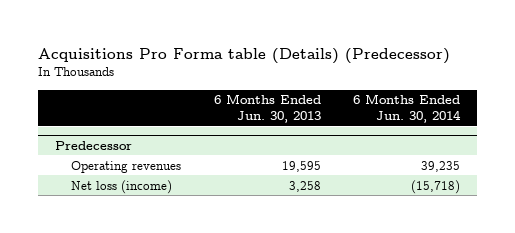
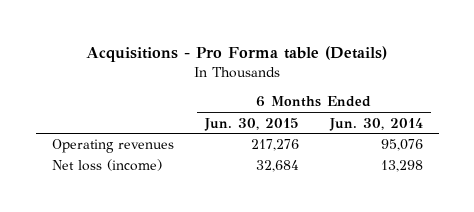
- Acquisitions Pro Forma table (Details) (Predecessor)
+ Acquisitions - Pro Forma table (Details)
- | 6 Months Ended Jun. 30, 2013 | 6 Months Ended Jun. 30, 2014
+ | 6 Months Ended Jun. 30, 2015 | 6 Months Ended Jun. 30, 2014
- Predecessor
- Operating revenues | 19,595 | 39,235
- Net loss (income) | 3,258 | (15,718)
+ Operating revenues | 217,276 | 95,076
+ Net loss (income) | 32,684 | 13,298

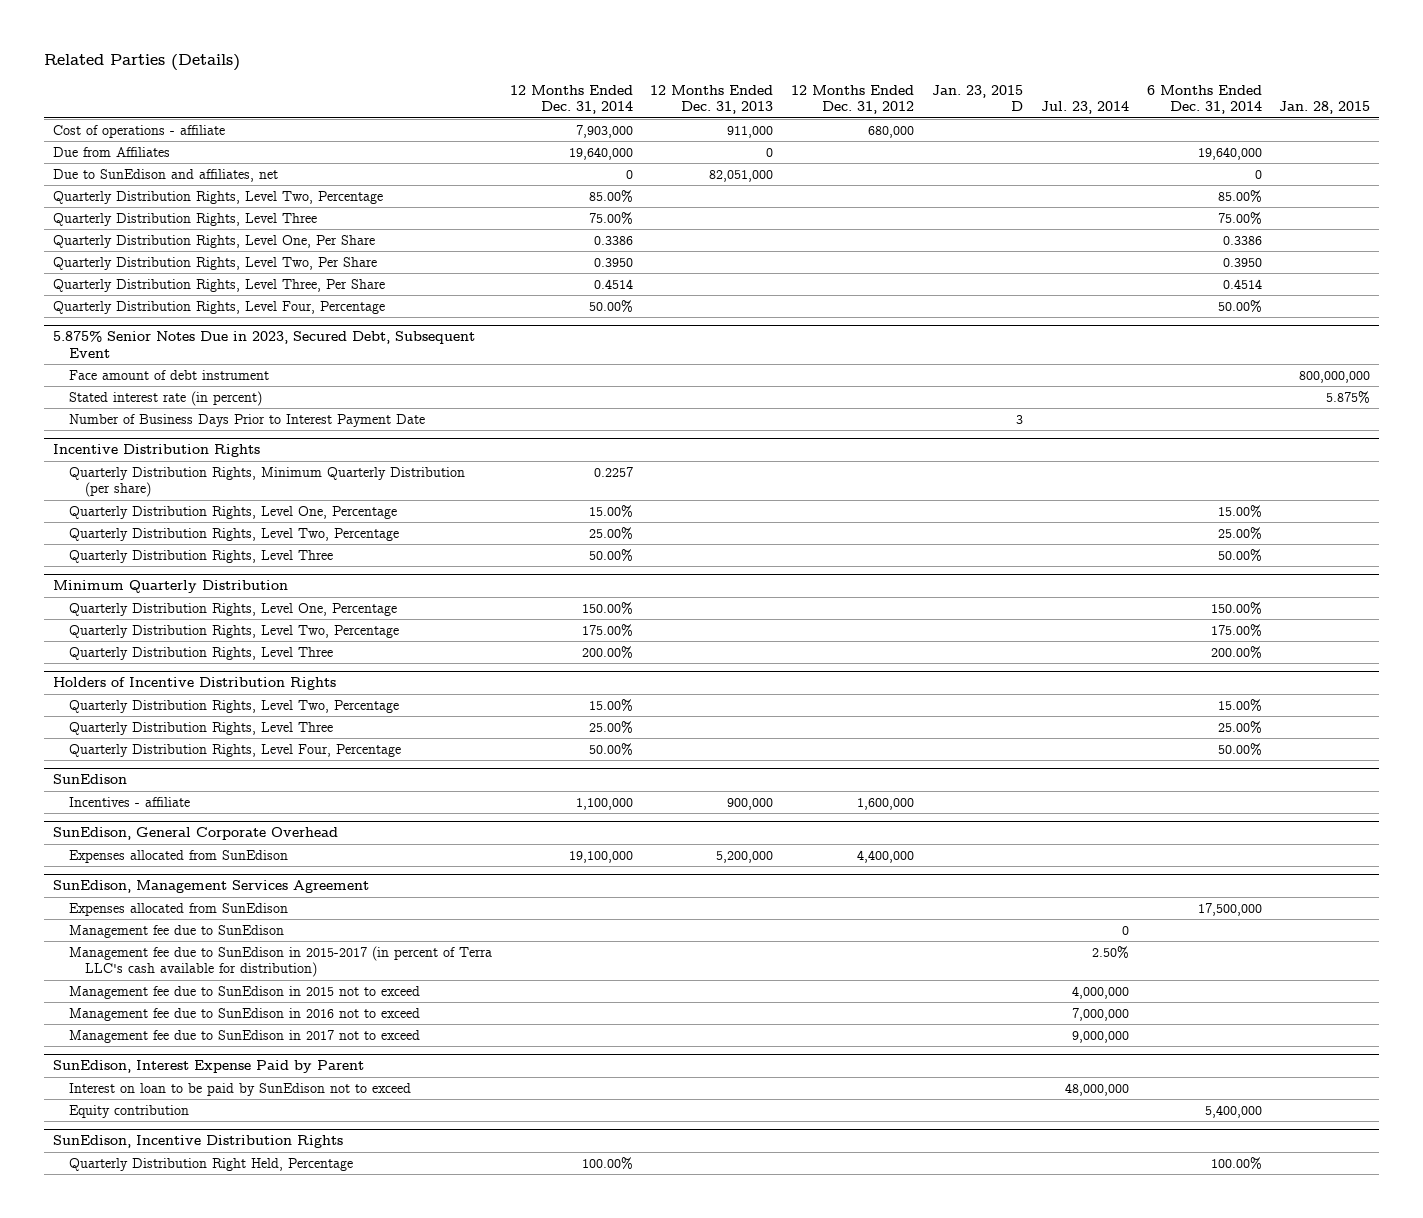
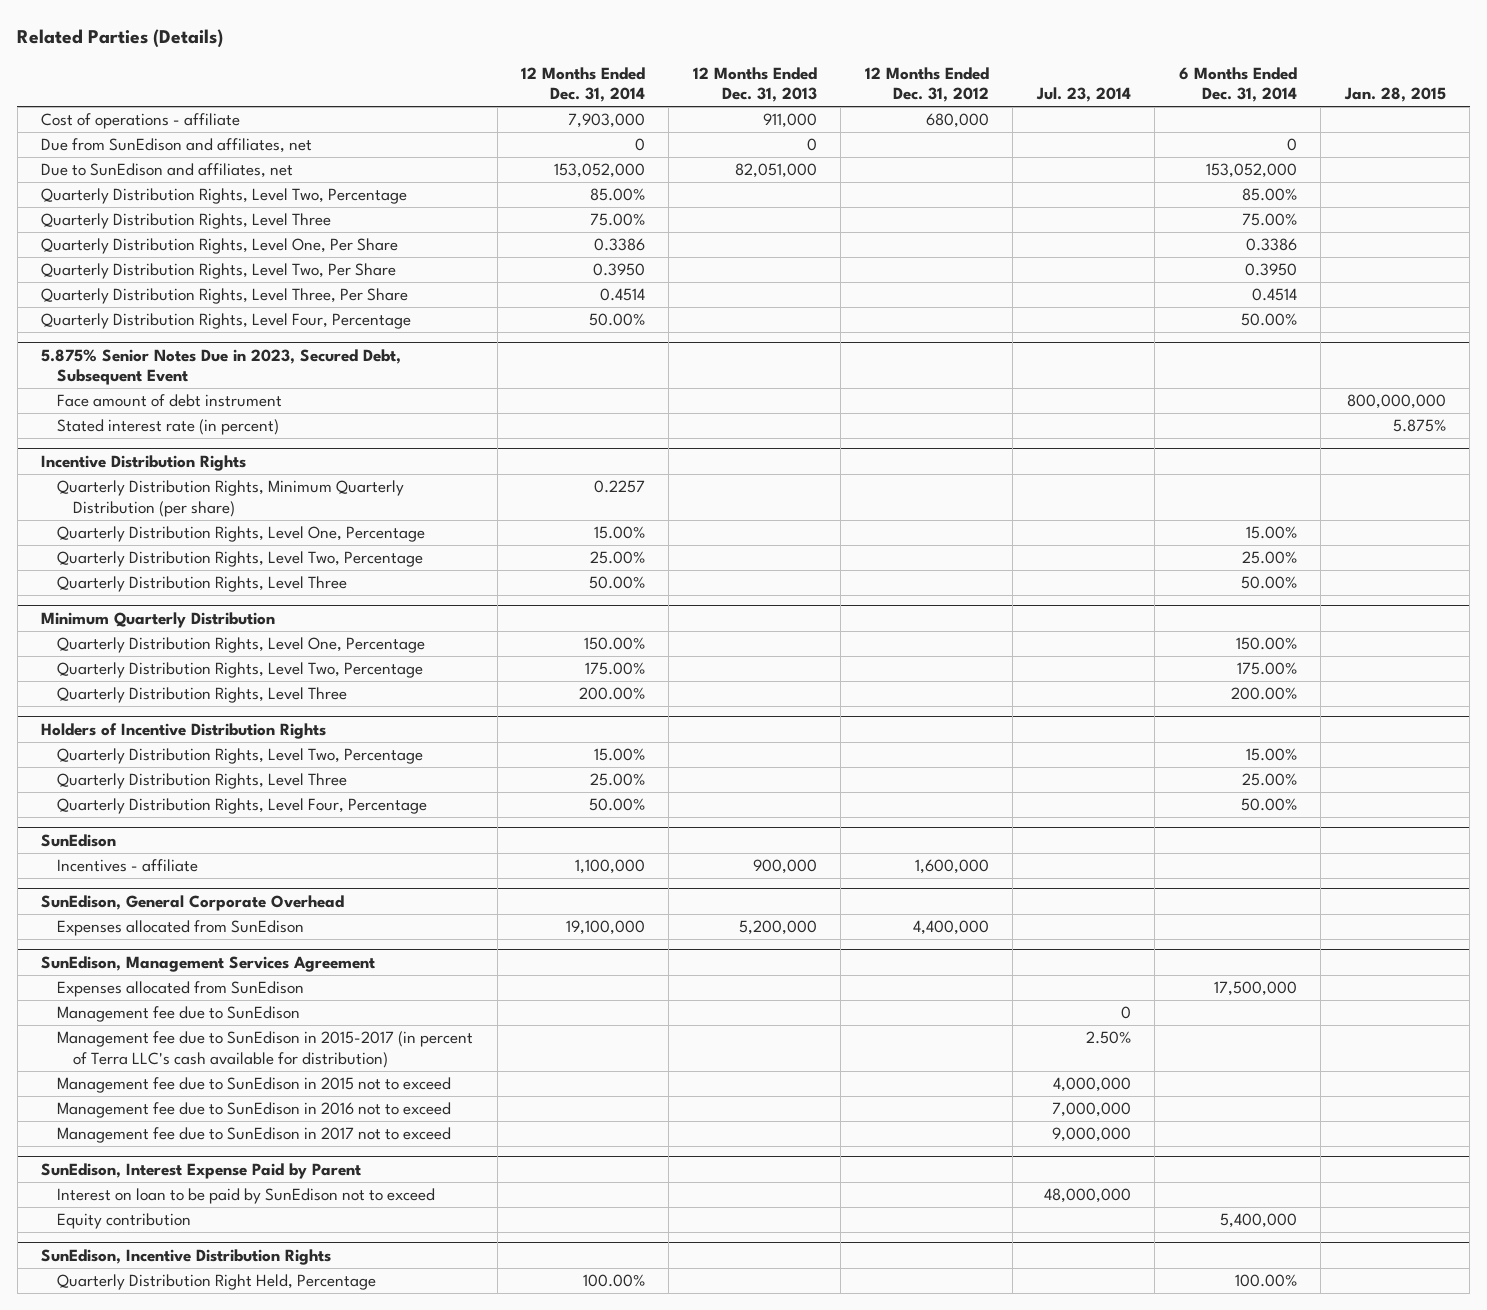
- | 12 Months Ended Dec. 31, 2014 | 12 Months Ended Dec. 31, 2013 | 12 Months Ended Dec. 31, 2012 | Jan. 23, 2015 D | Jul. 23, 2014 | 6 Months Ended Dec. 31, 2014 | Jan. 28, 2015
+ | 12 Months Ended Dec. 31, 2014 | 12 Months Ended Dec. 31, 2013 | 12 Months Ended Dec. 31, 2012 | Jul. 23, 2014 | 6 Months Ended Dec. 31, 2014 | Jan. 28, 2015
- Due from Affiliates | 19,640,000 | 0 | | | | 19,640,000 |
- Due to SunEdison and affiliates, net | 0 | 82,051,000 | | | | 0 |
+ Due from SunEdison and affiliates, net | 0 | 0 | | | 0 |
+ Due to SunEdison and affiliates, net | 153,052,000 | 82,051,000 | | | 153,052,000 |
@ 5.875% Senior Notes Due in 2023, Secured Debt, Subsequent Event
- Number of Business Days Prior to Interest Payment Date | | | | 3 | | |

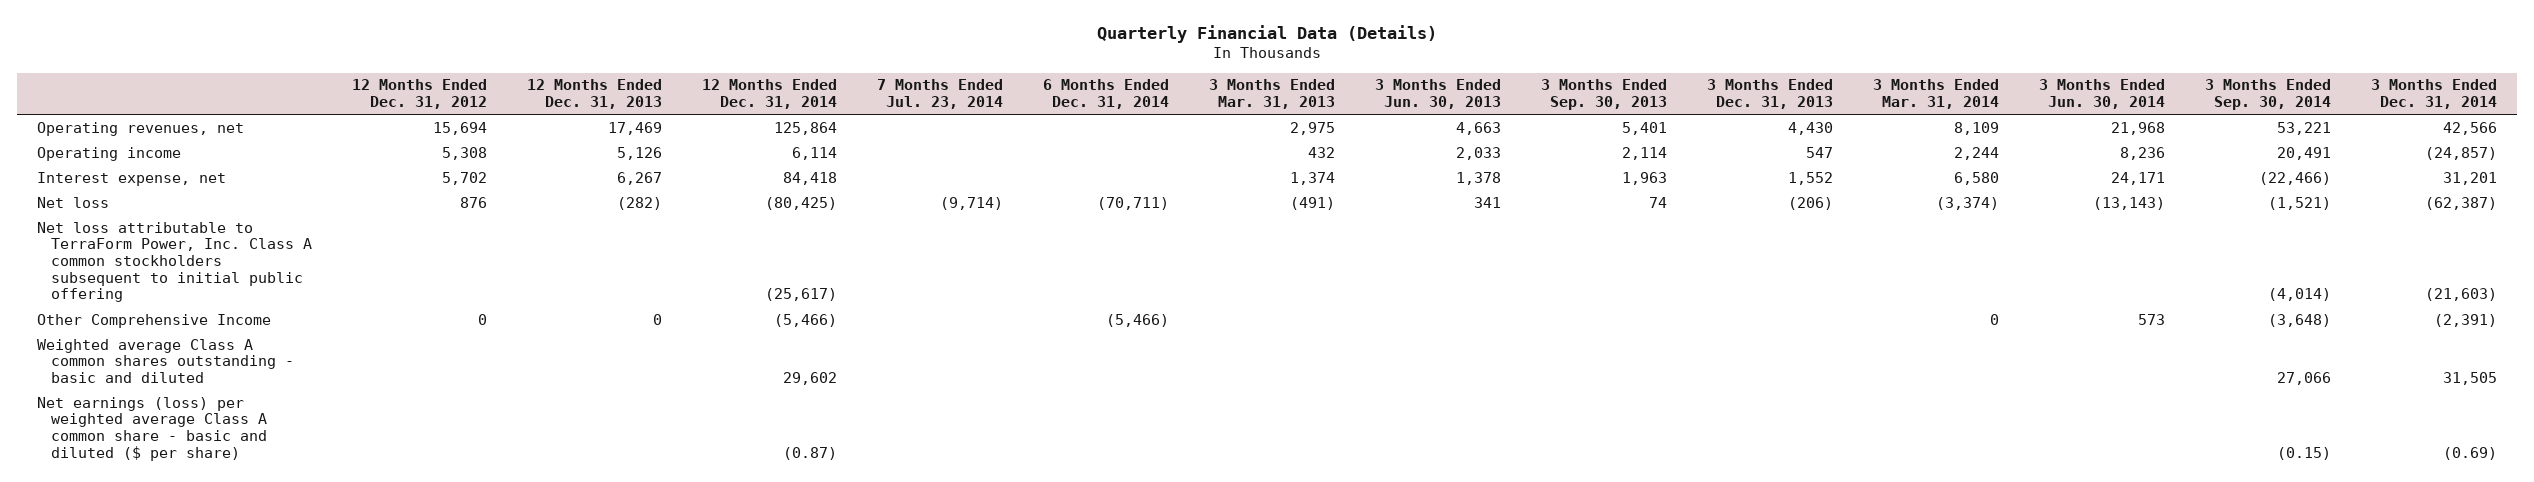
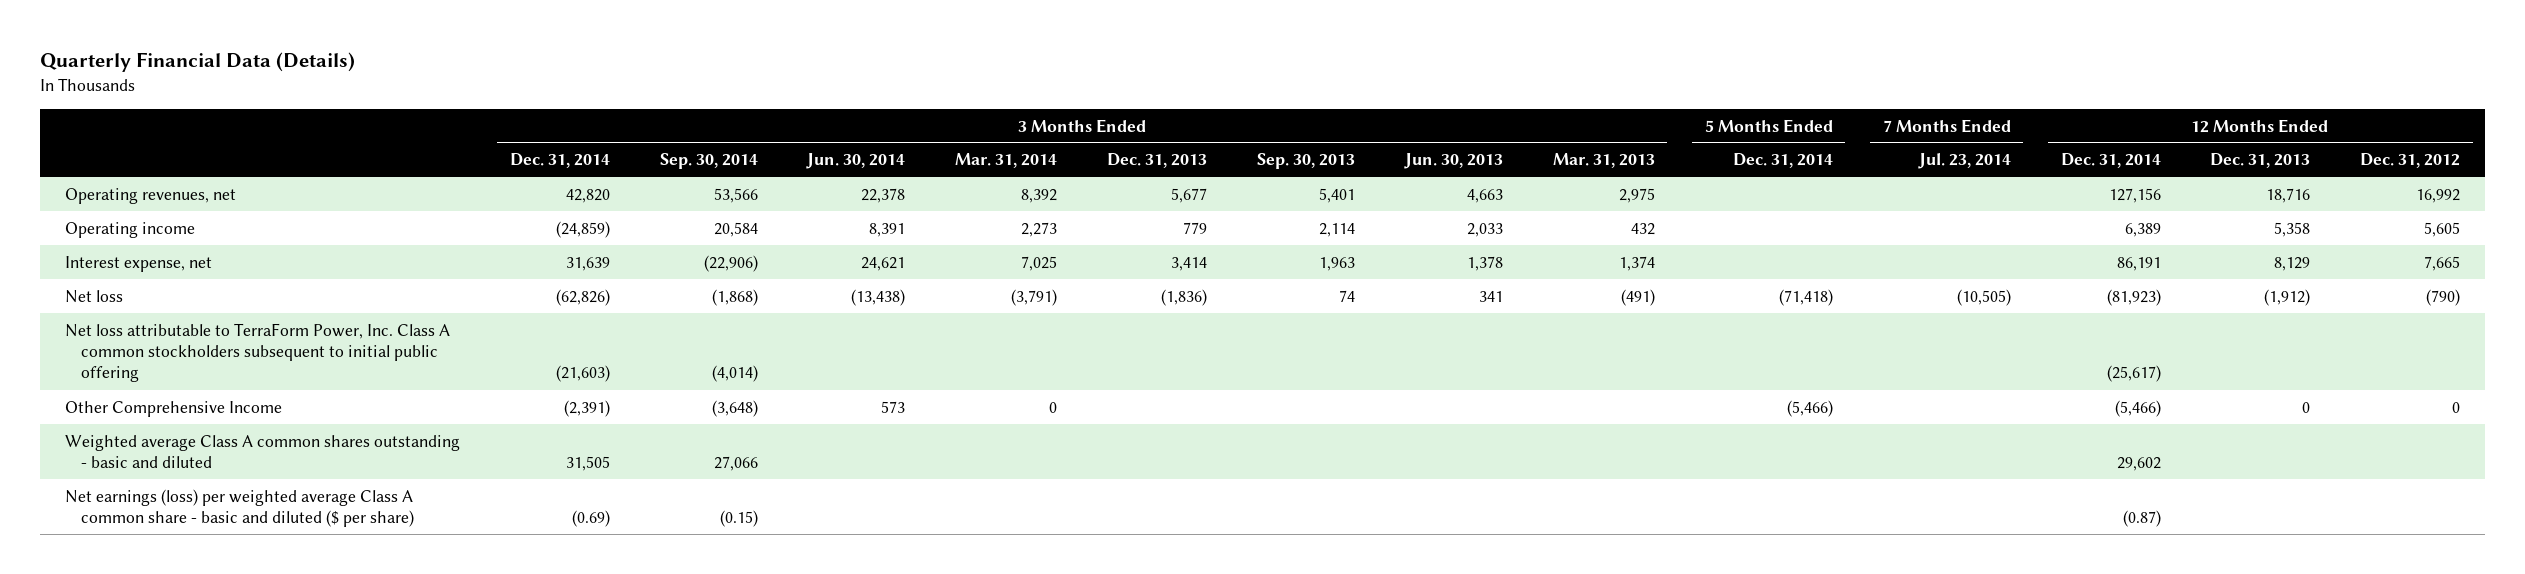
- | 12 Months Ended Dec. 31, 2012 | 12 Months Ended Dec. 31, 2013 | 12 Months Ended Dec. 31, 2014 | 7 Months Ended Jul. 23, 2014 | 6 Months Ended Dec. 31, 2014 | 3 Months Ended Mar. 31, 2013 | 3 Months Ended Jun. 30, 2013 | 3 Months Ended Sep. 30, 2013 | 3 Months Ended Dec. 31, 2013 | 3 Months Ended Mar. 31, 2014 | 3 Months Ended Jun. 30, 2014 | 3 Months Ended Sep. 30, 2014 | 3 Months Ended Dec. 31, 2014
+ | 3 Months Ended Dec. 31, 2014 | 3 Months Ended Sep. 30, 2014 | 3 Months Ended Jun. 30, 2014 | 3 Months Ended Mar. 31, 2014 | 3 Months Ended Dec. 31, 2013 | 3 Months Ended Sep. 30, 2013 | 3 Months Ended Jun. 30, 2013 | 3 Months Ended Mar. 31, 2013 | 5 Months Ended Dec. 31, 2014 | 7 Months Ended Jul. 23, 2014 | 12 Months Ended Dec. 31, 2014 | 12 Months Ended Dec. 31, 2013 | 12 Months Ended Dec. 31, 2012
- Operating revenues, net | 15,694 | 17,469 | 125,864 | | | 2,975 | 4,663 | 5,401 | 4,430 | 8,109 | 21,968 | 53,221 | 42,566
- Operating income | 5,308 | 5,126 | 6,114 | | | 432 | 2,033 | 2,114 | 547 | 2,244 | 8,236 | 20,491 | (24,857)
- Interest expense, net | 5,702 | 6,267 | 84,418 | | | 1,374 | 1,378 | 1,963 | 1,552 | 6,580 | 24,171 | (22,466) | 31,201
- Net loss | 876 | (282) | (80,425) | (9,714) | (70,711) | (491) | 341 | 74 | (206) | (3,374) | (13,143) | (1,521) | (62,387)
+ Operating revenues, net | 42,820 | 53,566 | 22,378 | 8,392 | 5,677 | 5,401 | 4,663 | 2,975 | | | 127,156 | 18,716 | 16,992
+ Operating income | (24,859) | 20,584 | 8,391 | 2,273 | 779 | 2,114 | 2,033 | 432 | | | 6,389 | 5,358 | 5,605
+ Interest expense, net | 31,639 | (22,906) | 24,621 | 7,025 | 3,414 | 1,963 | 1,378 | 1,374 | | | 86,191 | 8,129 | 7,665
+ Net loss | (62,826) | (1,868) | (13,438) | (3,791) | (1,836) | 74 | 341 | (491) | (71,418) | (10,505) | (81,923) | (1,912) | (790)

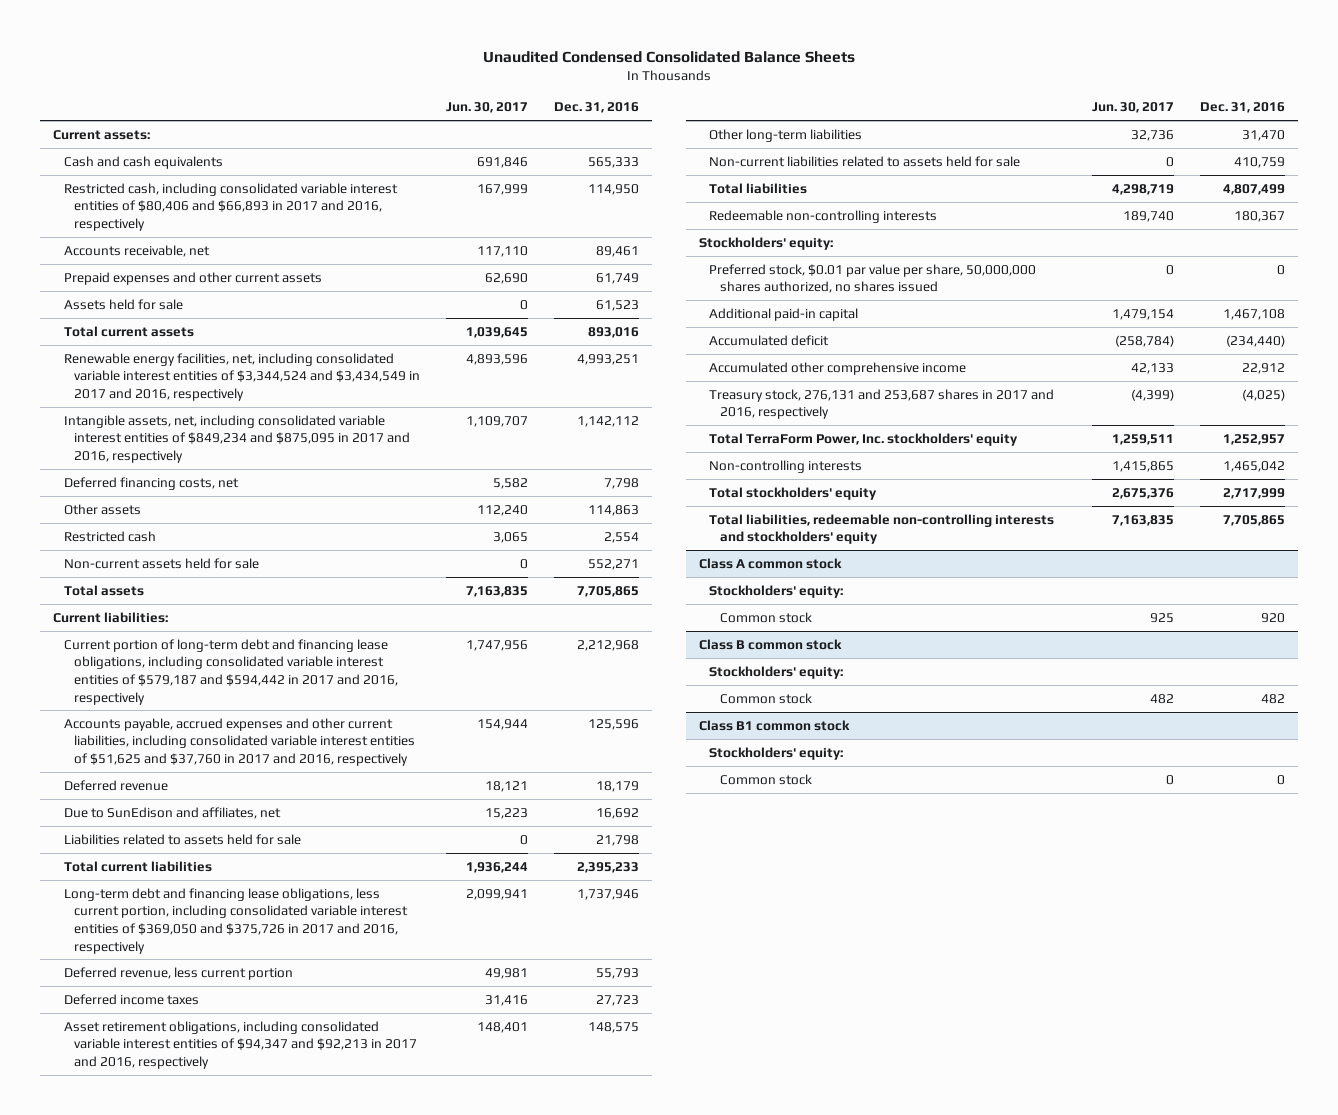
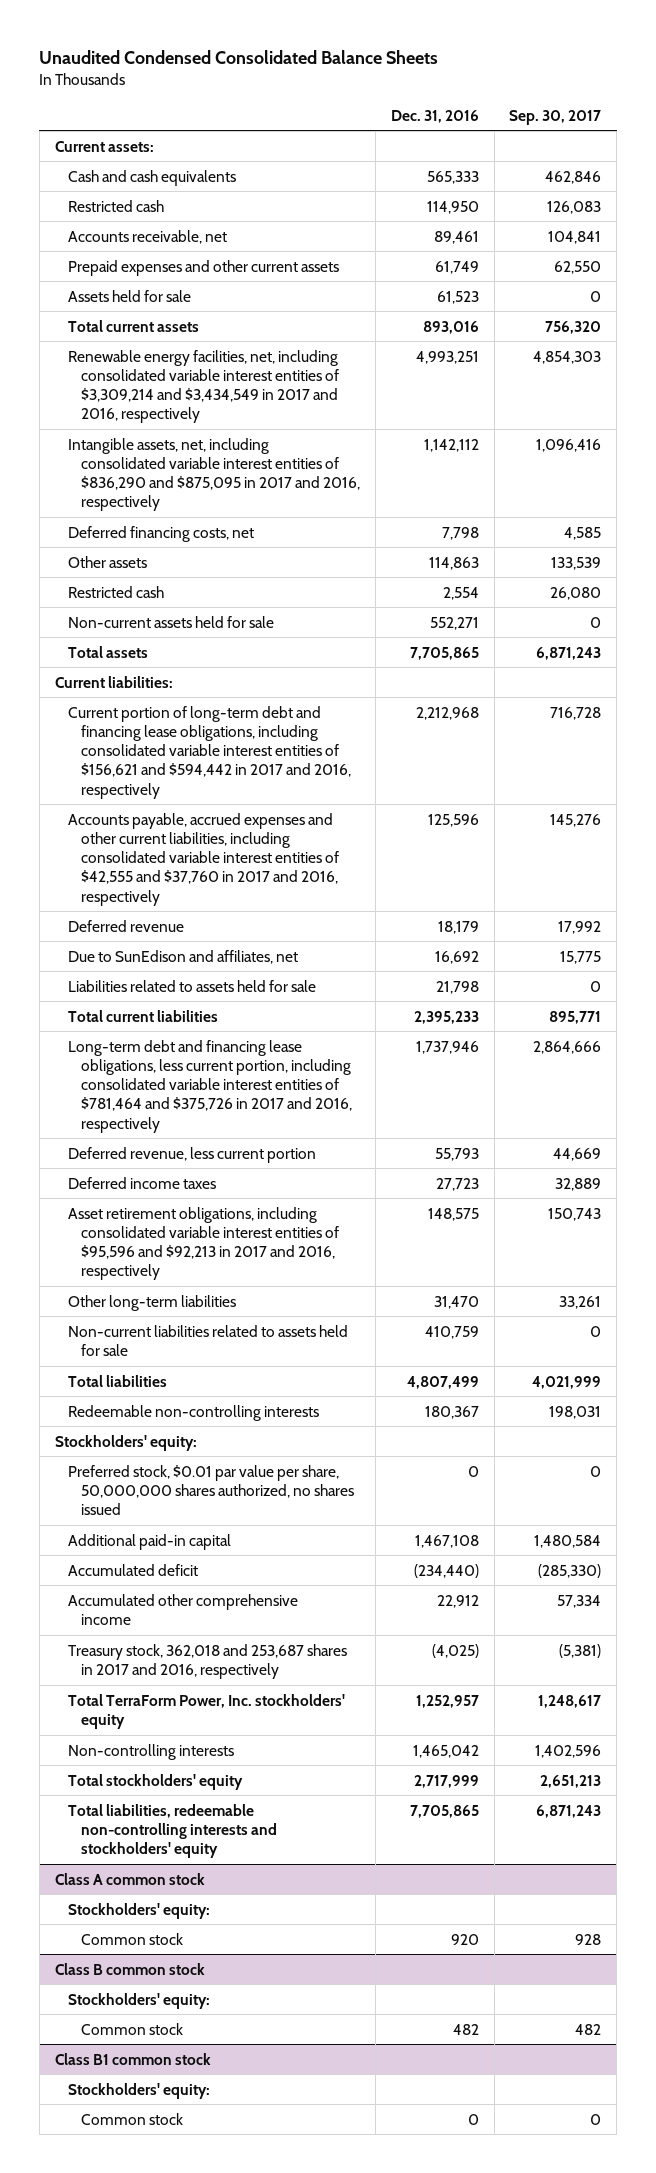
- | Jun. 30, 2017 | Dec. 31, 2016
+ | Dec. 31, 2016 | Sep. 30, 2017
- Restricted cash, including consolidated variable interest entities of $80,406 and $66,893 in 2017 and 2016, respectively | 167,999 | 114,950
+ Restricted cash | 114,950 | 126,083
- Renewable energy facilities, net, including consolidated variable interest entities of $3,344,524 and $3,434,549 in 2017 and 2016, respectively | 4,893,596 | 4,993,251
- Intangible assets, net, including consolidated variable interest entities of $849,234 and $875,095 in 2017 and 2016, respectively | 1,109,707 | 1,142,112
+ Renewable energy facilities, net, including consolidated variable interest entities of $3,309,214 and $3,434,549 in 2017 and 2016, respectively | 4,993,251 | 4,854,303
+ Intangible assets, net, including consolidated variable interest entities of $836,290 and $875,095 in 2017 and 2016, respectively | 1,142,112 | 1,096,416
- Current portion of long-term debt and financing lease obligations, including consolidated variable interest entities of $579,187 and $594,442 in 2017 and 2016, respectively | 1,747,956 | 2,212,968
- Accounts payable, accrued expenses and other current liabilities, including consolidated variable interest entities of $51,625 and $37,760 in 2017 and 2016, respectively | 154,944 | 125,596
+ Current portion of long-term debt and financing lease obligations, including consolidated variable interest entities of $156,621 and $594,442 in 2017 and 2016, respectively | 2,212,968 | 716,728
+ Accounts payable, accrued expenses and other current liabilities, including consolidated variable interest entities of $42,555 and $37,760 in 2017 and 2016, respectively | 125,596 | 145,276
- Long-term debt and financing lease obligations, less current portion, including consolidated variable interest entities of $369,050 and $375,726 in 2017 and 2016, respectively | 2,099,941 | 1,737,946
+ Long-term debt and financing lease obligations, less current portion, including consolidated variable interest entities of $781,464 and $375,726 in 2017 and 2016, respectively | 1,737,946 | 2,864,666
- Asset retirement obligations, including consolidated variable interest entities of $94,347 and $92,213 in 2017 and 2016, respectively | 148,401 | 148,575
+ Asset retirement obligations, including consolidated variable interest entities of $95,596 and $92,213 in 2017 and 2016, respectively | 148,575 | 150,743
- Treasury stock, 276,131 and 253,687 shares in 2017 and 2016, respectively | (4,399) | (4,025)
+ Treasury stock, 362,018 and 253,687 shares in 2017 and 2016, respectively | (4,025) | (5,381)

